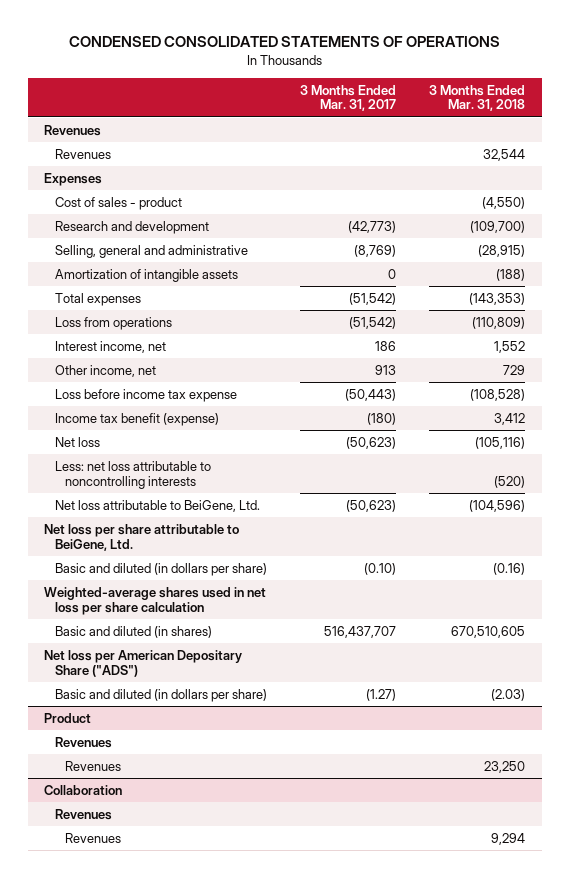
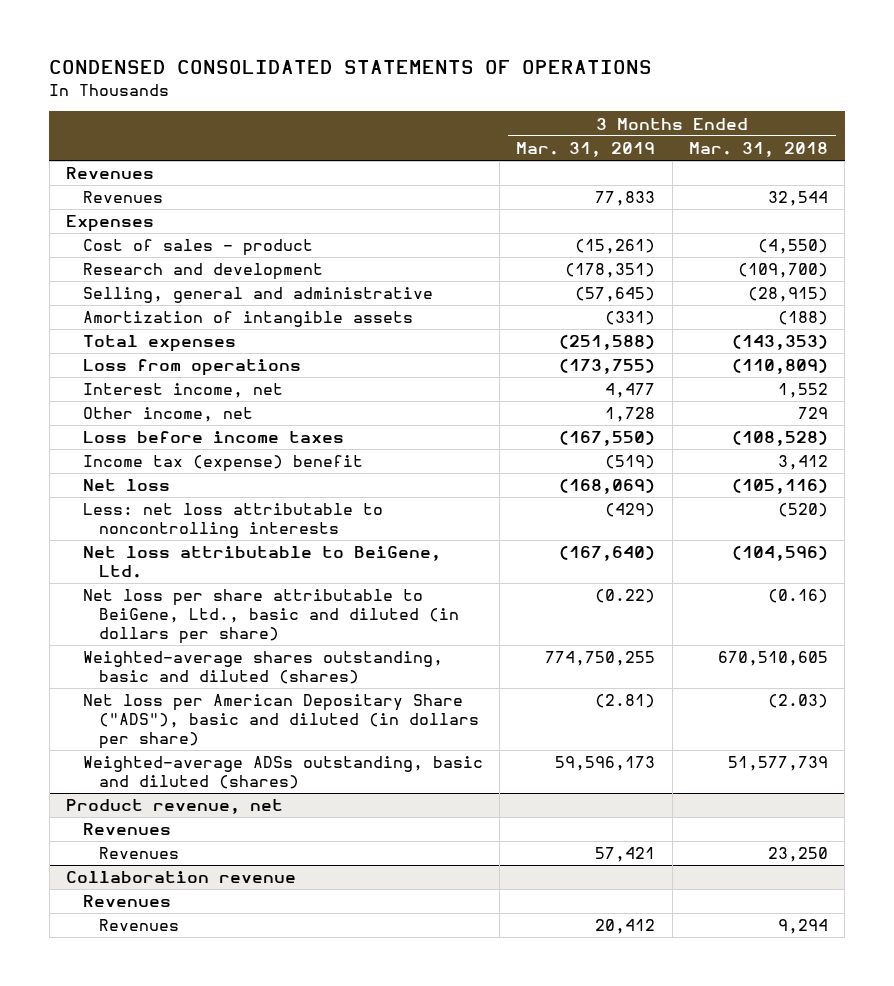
- | 3 Months Ended Mar. 31, 2017 | 3 Months Ended Mar. 31, 2018
+ | 3 Months Ended Mar. 31, 2019 | 3 Months Ended Mar. 31, 2018
- Loss before income tax expense | (50,443) | (108,528)
- Income tax benefit (expense) | (180) | 3,412
+ Loss before income taxes | (167,550) | (108,528)
+ Income tax (expense) benefit | (519) | 3,412
- Net loss per share attributable to BeiGene, Ltd.
- Basic and diluted (in dollars per share) | (0.10) | (0.16)
- Weighted-average shares used in net loss per share calculation
- Basic and diluted (in shares) | 516,437,707 | 670,510,605
- Net loss per American Depositary Share ("ADS")
- Basic and diluted (in dollars per share) | (1.27) | (2.03)
- Product
+ Net loss per share attributable to BeiGene, Ltd., basic and diluted (in dollars per share) | (0.22) | (0.16)
+ Weighted-average shares outstanding, basic and diluted (shares) | 774,750,255 | 670,510,605
+ Net loss per American Depositary Share ("ADS"), basic and diluted (in dollars per share) | (2.81) | (2.03)
+ Weighted-average ADSs outstanding, basic and diluted (shares) | 59,596,173 | 51,577,739
+ Product revenue, net
- Collaboration
+ Collaboration revenue

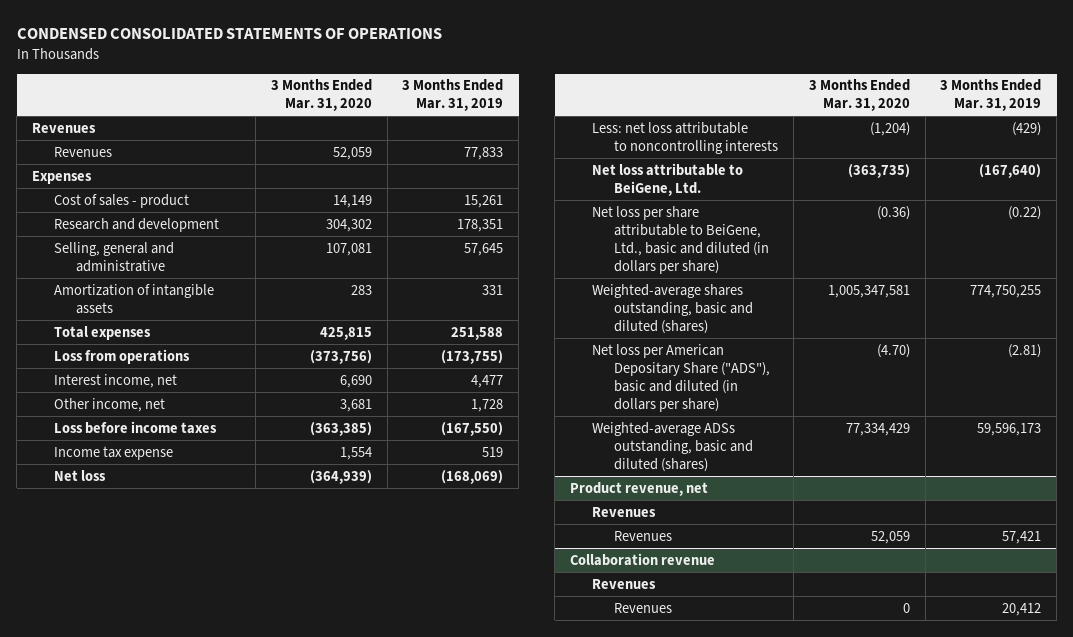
- | 3 Months Ended Mar. 31, 2019 | 3 Months Ended Mar. 31, 2018
+ | 3 Months Ended Mar. 31, 2020 | 3 Months Ended Mar. 31, 2019
- Cost of sales - product | (15,261) | (4,550)
- Research and development | (178,351) | (109,700)
- Selling, general and administrative | (57,645) | (28,915)
- Amortization of intangible assets | (331) | (188)
- Total expenses | (251,588) | (143,353)
+ Cost of sales - product | 14,149 | 15,261
+ Research and development | 304,302 | 178,351
+ Selling, general and administrative | 107,081 | 57,645
+ Amortization of intangible assets | 283 | 331
+ Total expenses | 425,815 | 251,588
- Income tax (expense) benefit | (519) | 3,412
+ Income tax expense | 1,554 | 519

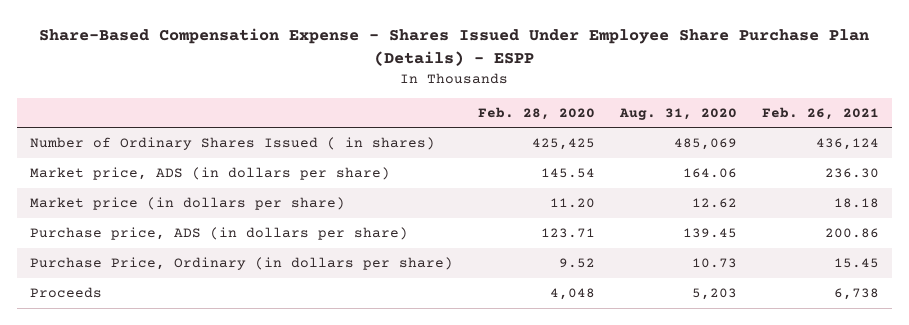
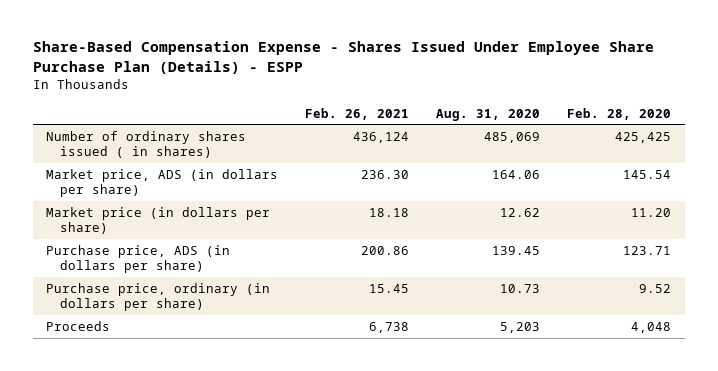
- | Feb. 28, 2020 | Aug. 31, 2020 | Feb. 26, 2021
+ | Feb. 26, 2021 | Aug. 31, 2020 | Feb. 28, 2020
- Number of Ordinary Shares Issued ( in shares) | 425,425 | 485,069 | 436,124
+ Number of ordinary shares issued ( in shares) | 436,124 | 485,069 | 425,425
- Purchase Price, Ordinary (in dollars per share) | 9.52 | 10.73 | 15.45
+ Purchase price, ordinary (in dollars per share) | 15.45 | 10.73 | 9.52

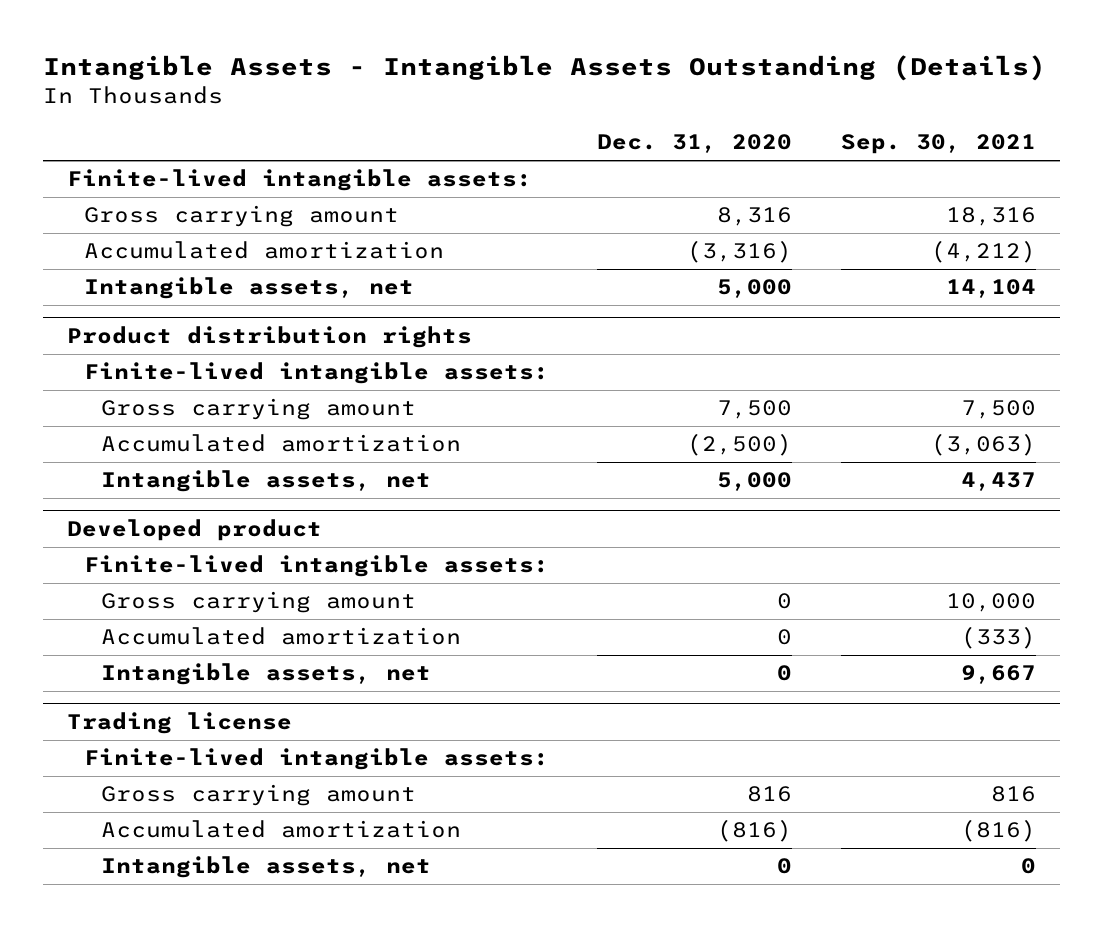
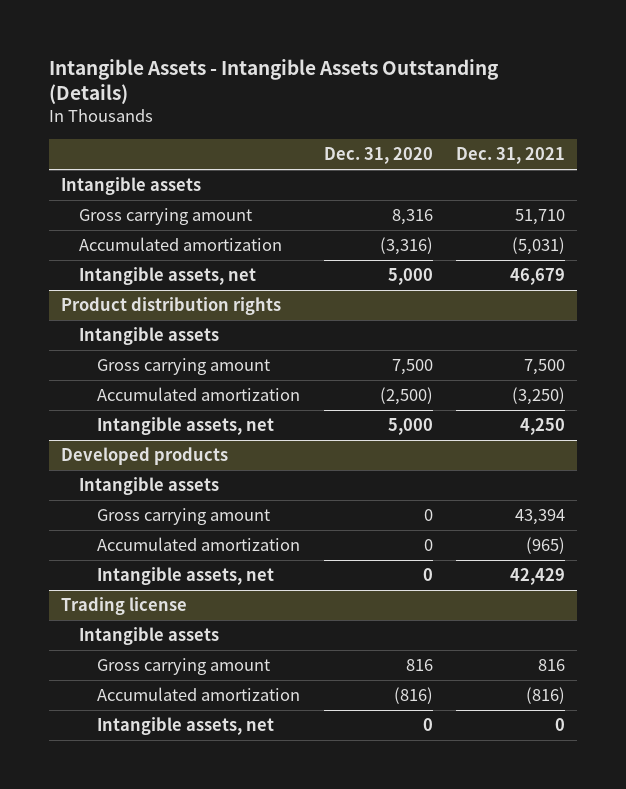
- | Dec. 31, 2020 | Sep. 30, 2021
+ | Dec. 31, 2020 | Dec. 31, 2021
- Finite-lived intangible assets:
+ Intangible assets
@ Product distribution rights
- Finite-lived intangible assets:
+ Intangible assets
- Developed product
- Finite-lived intangible assets:
+ Developed products
+ Intangible assets
@ Trading license
- Finite-lived intangible assets:
+ Intangible assets

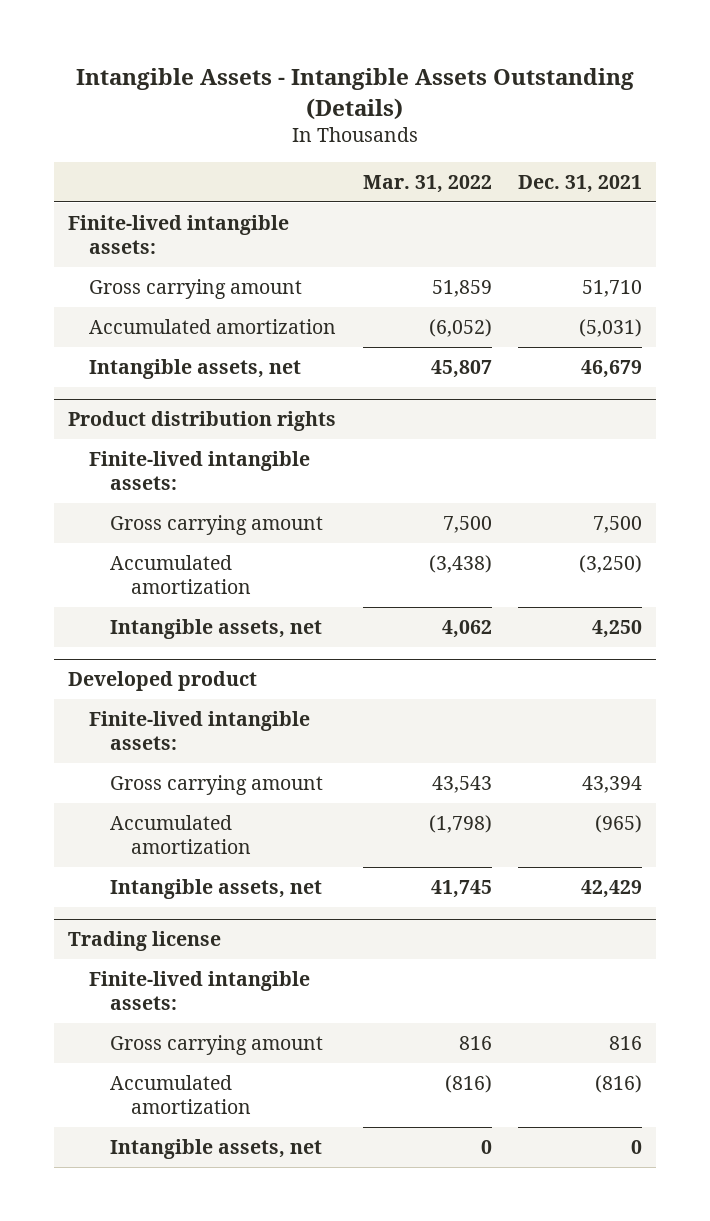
- | Dec. 31, 2020 | Dec. 31, 2021
+ | Mar. 31, 2022 | Dec. 31, 2021
- Intangible assets
+ Finite-lived intangible assets:
@ Product distribution rights
- Intangible assets
+ Finite-lived intangible assets:
- Developed products
- Intangible assets
+ Developed product
+ Finite-lived intangible assets:
@ Trading license
- Intangible assets
+ Finite-lived intangible assets:

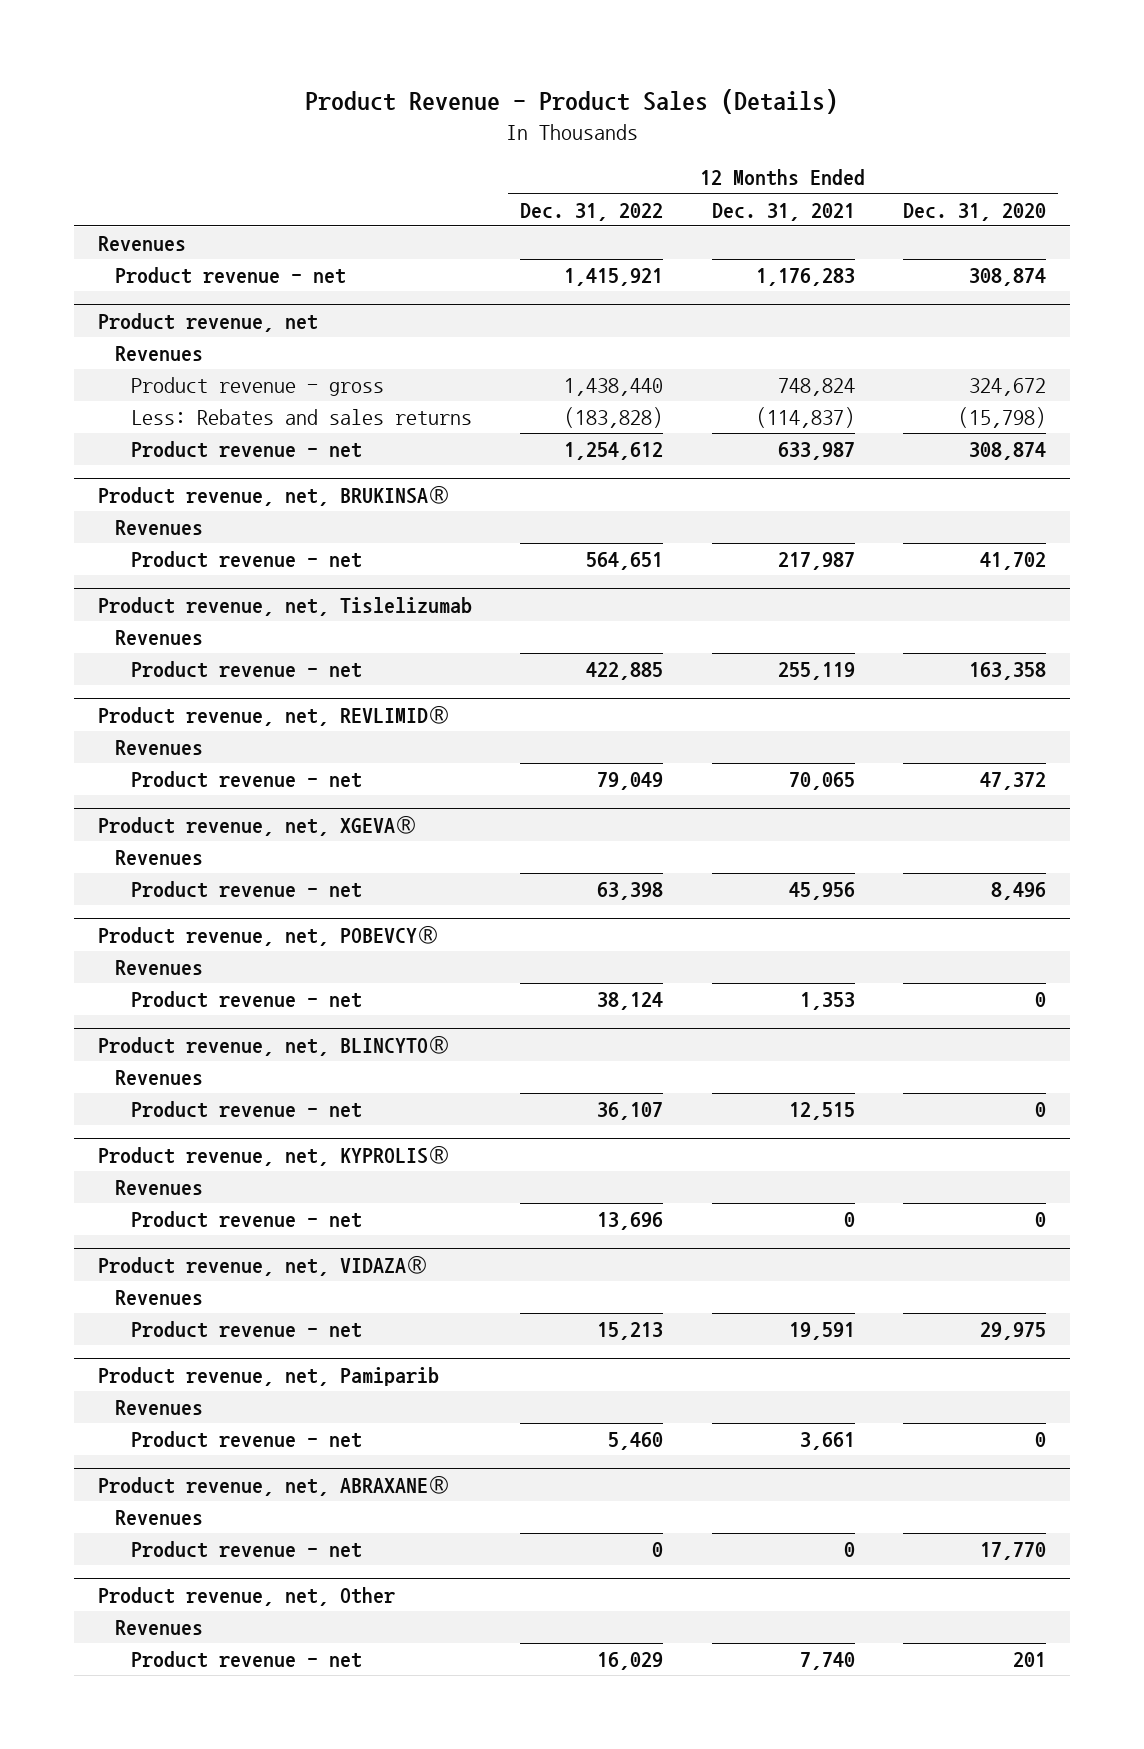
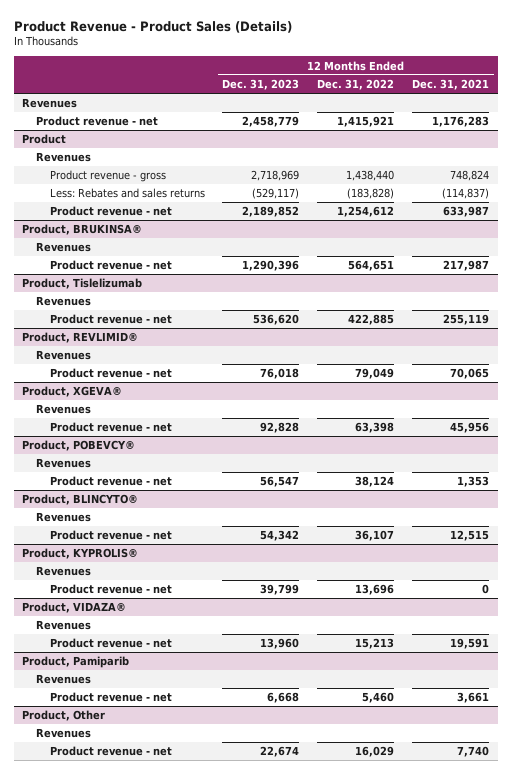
- | 12 Months Ended Dec. 31, 2022 | 12 Months Ended Dec. 31, 2021 | 12 Months Ended Dec. 31, 2020
+ | 12 Months Ended Dec. 31, 2023 | 12 Months Ended Dec. 31, 2022 | 12 Months Ended Dec. 31, 2021
- Product revenue, net
+ Product
- Product revenue, net, BRUKINSA®
+ Product, BRUKINSA®
- Product revenue, net, Tislelizumab
+ Product, Tislelizumab
- Product revenue, net, REVLIMID®
+ Product, REVLIMID®
- Product revenue, net, XGEVA®
+ Product, XGEVA®
- Product revenue, net, POBEVCY®
+ Product, POBEVCY®
- Product revenue, net, BLINCYTO®
+ Product, BLINCYTO®
- Product revenue, net, KYPROLIS®
+ Product, KYPROLIS®
- Product revenue, net, VIDAZA®
+ Product, VIDAZA®
- Product revenue, net, Pamiparib
+ Product, Pamiparib
- Product revenue, net, ABRAXANE®
- Revenues
- Product revenue - net | 0 | 0 | 17,770
- Product revenue, net, Other
+ Product, Other

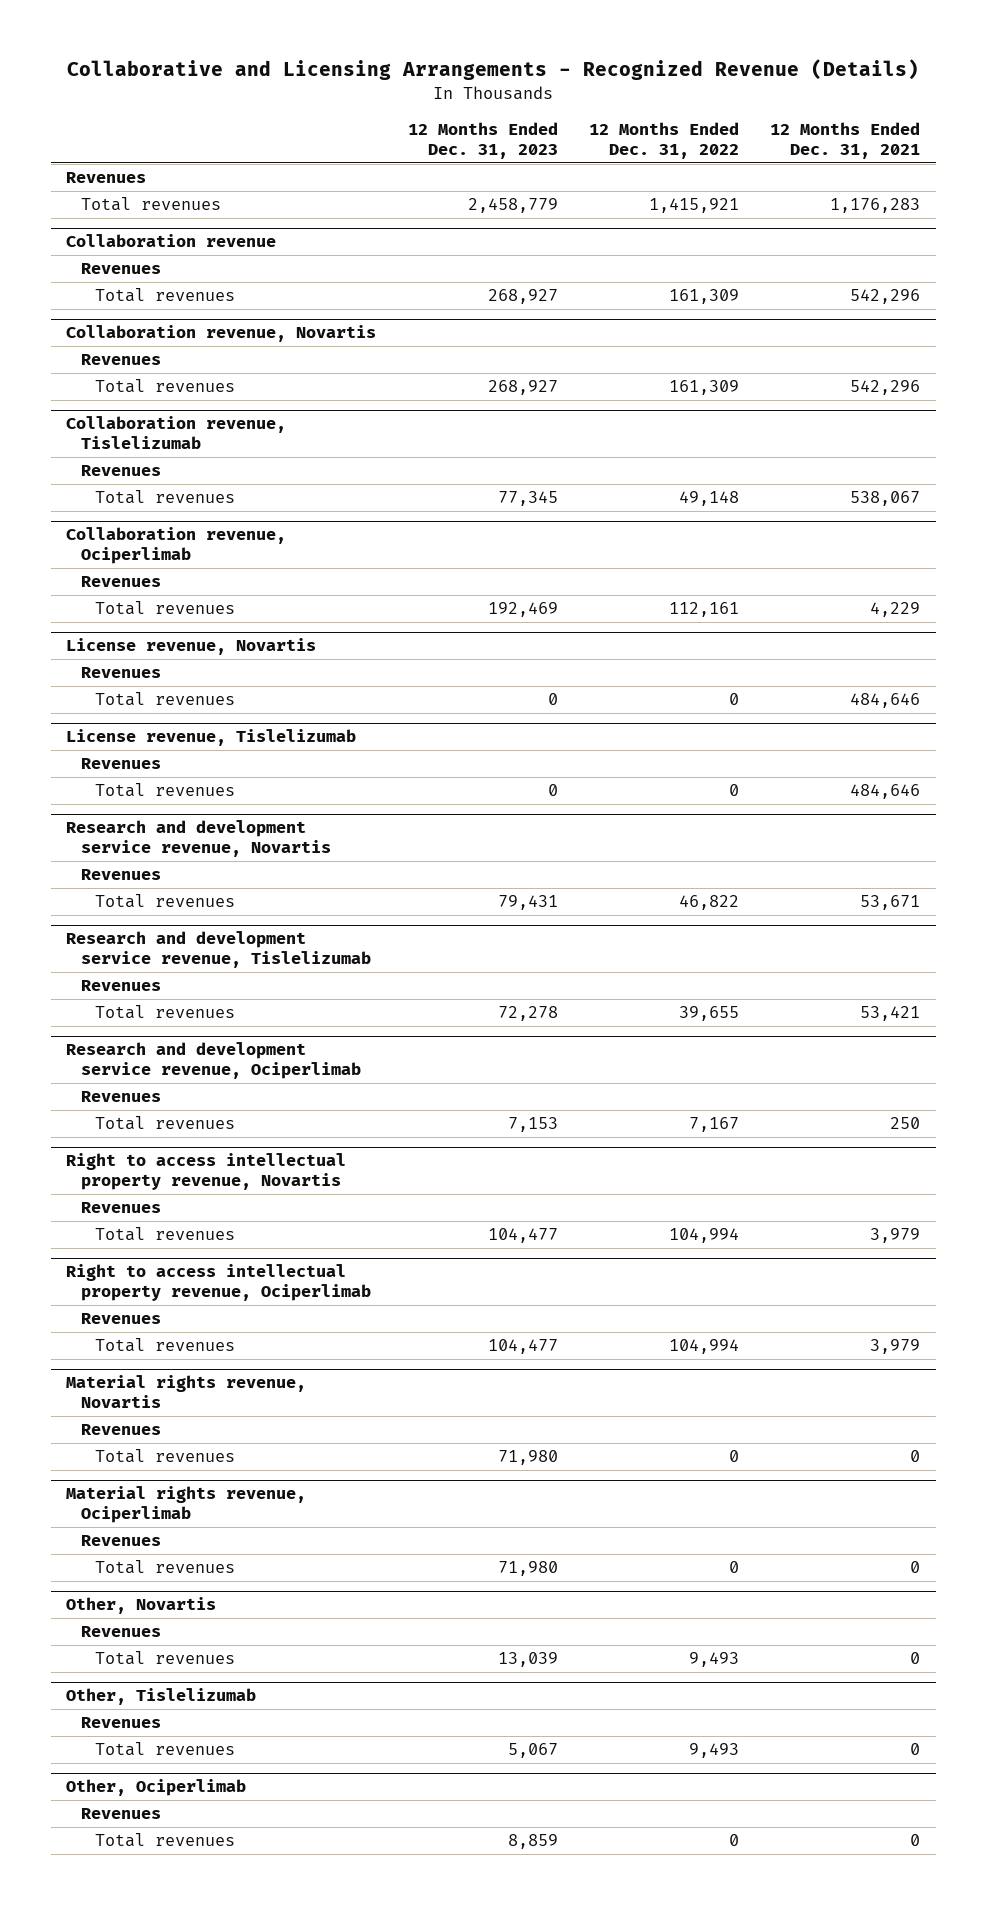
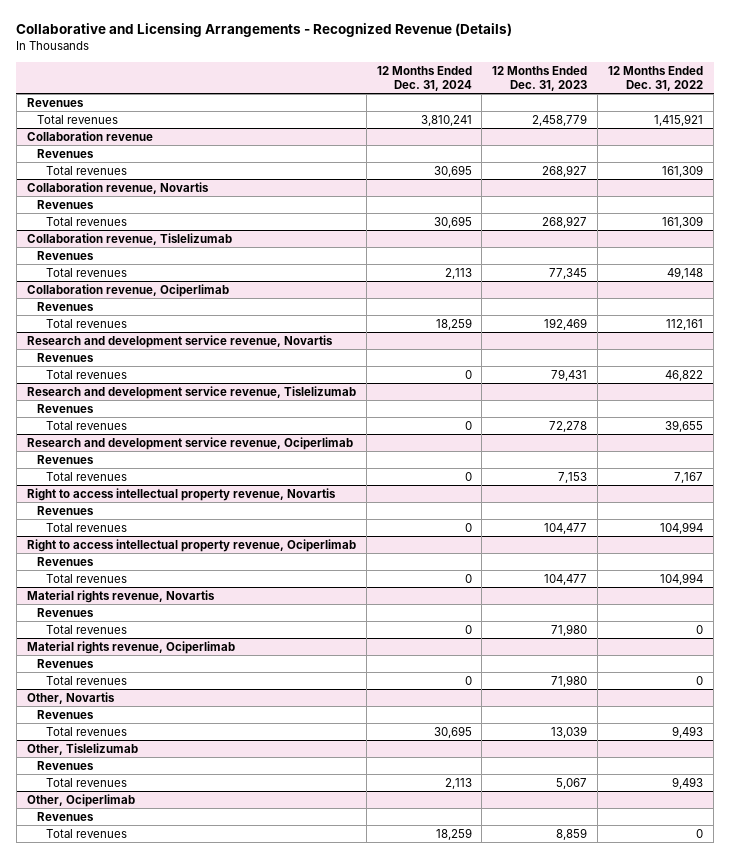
- | 12 Months Ended Dec. 31, 2023 | 12 Months Ended Dec. 31, 2022 | 12 Months Ended Dec. 31, 2021
+ | 12 Months Ended Dec. 31, 2024 | 12 Months Ended Dec. 31, 2023 | 12 Months Ended Dec. 31, 2022
- License revenue, Novartis
- Revenues
- Total revenues | 0 | 0 | 484,646
- License revenue, Tislelizumab
- Revenues
- Total revenues | 0 | 0 | 484,646

